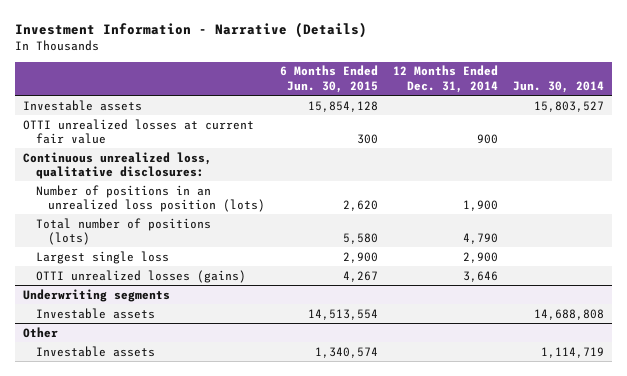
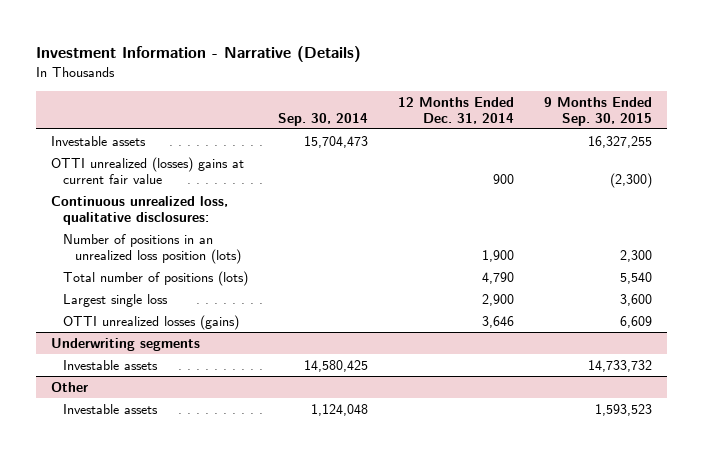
- | 6 Months Ended Jun. 30, 2015 | 12 Months Ended Dec. 31, 2014 | Jun. 30, 2014
+ | Sep. 30, 2014 | 12 Months Ended Dec. 31, 2014 | 9 Months Ended Sep. 30, 2015
- OTTI unrealized losses at current fair value | 300 | 900 |
+ OTTI unrealized (losses) gains at current fair value | | 900 | (2,300)

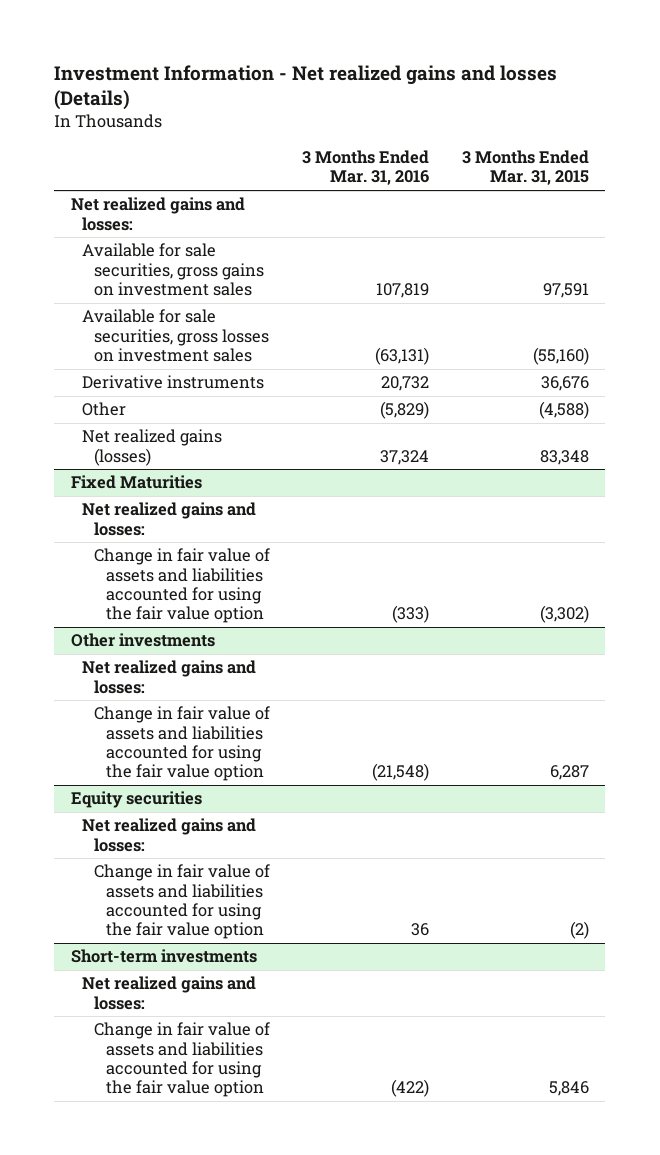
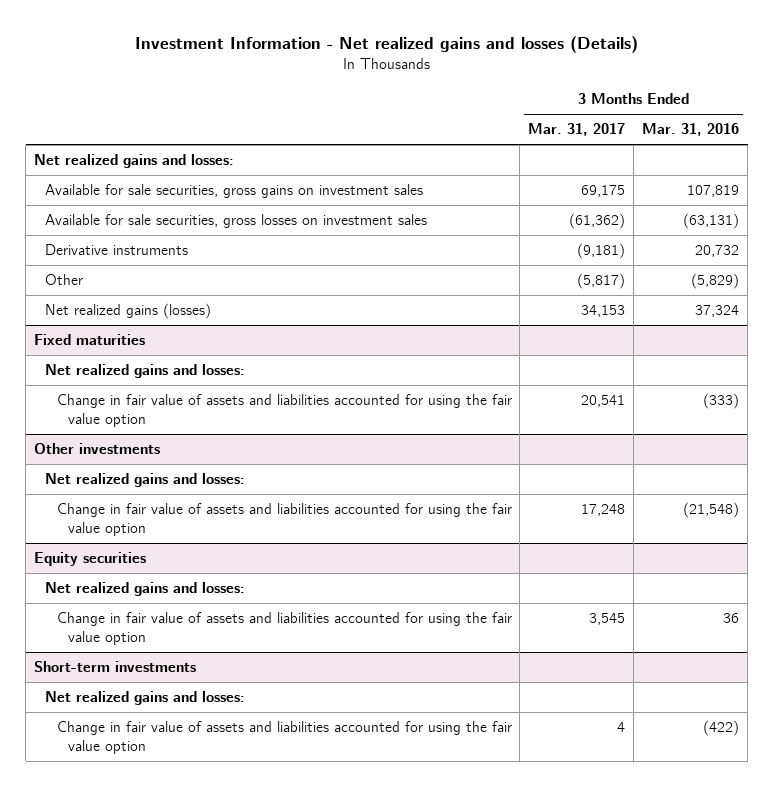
- | 3 Months Ended Mar. 31, 2016 | 3 Months Ended Mar. 31, 2015
+ | 3 Months Ended Mar. 31, 2017 | 3 Months Ended Mar. 31, 2016
- Fixed Maturities
+ Fixed maturities

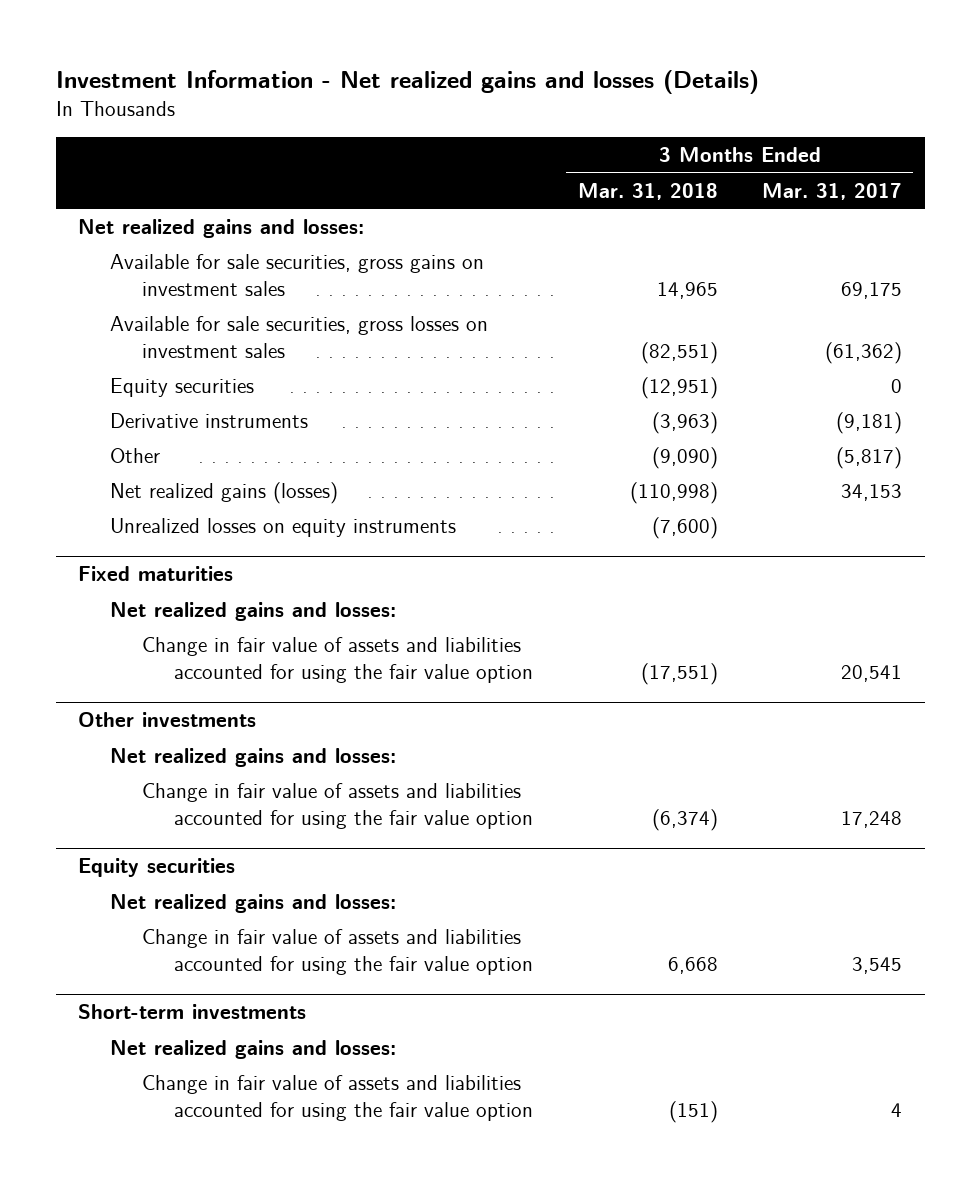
- | 3 Months Ended Mar. 31, 2017 | 3 Months Ended Mar. 31, 2016
+ | 3 Months Ended Mar. 31, 2018 | 3 Months Ended Mar. 31, 2017
+ Equity securities | (12,951) | 0
+ Unrealized losses on equity instruments | (7,600) |

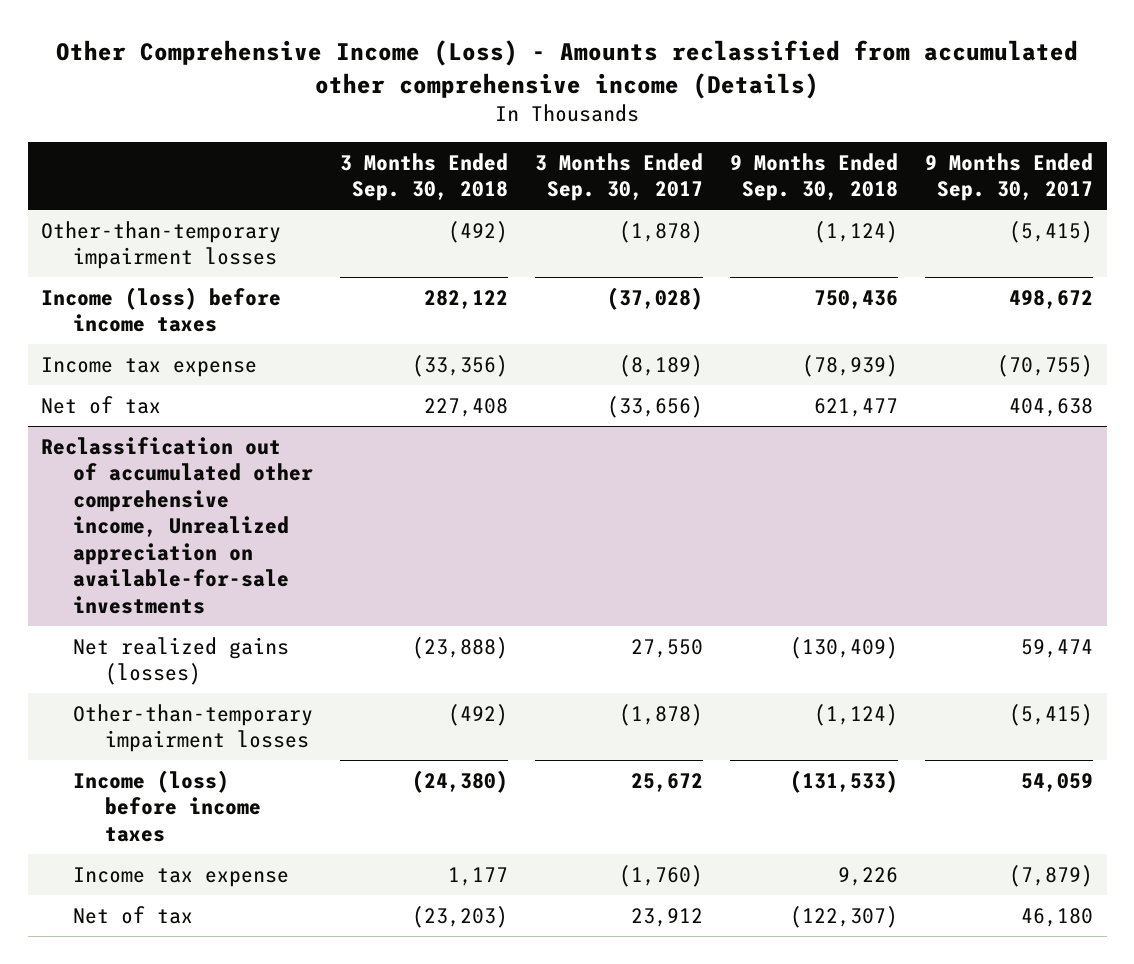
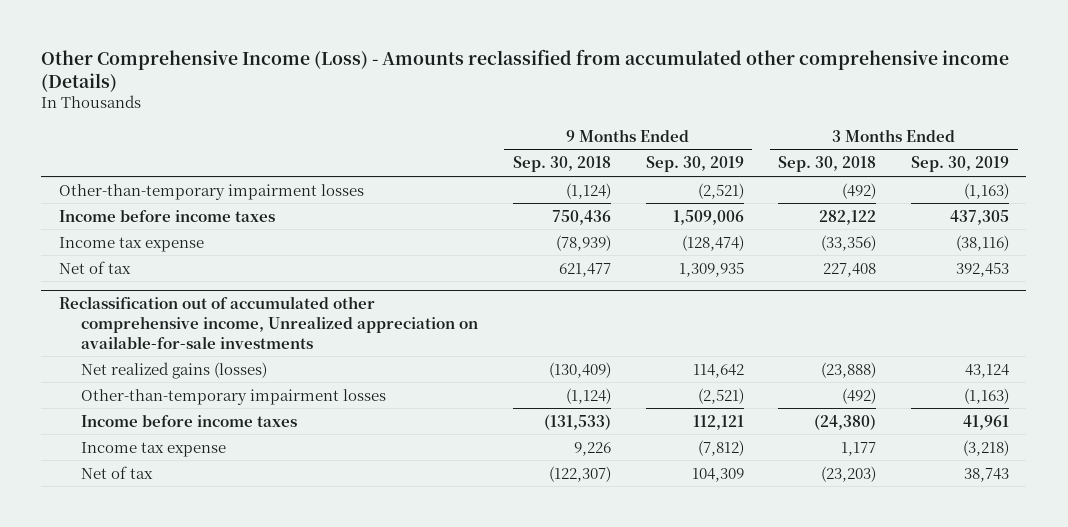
- | 3 Months Ended Sep. 30, 2018 | 3 Months Ended Sep. 30, 2017 | 9 Months Ended Sep. 30, 2018 | 9 Months Ended Sep. 30, 2017
+ | 9 Months Ended Sep. 30, 2018 | 9 Months Ended Sep. 30, 2019 | 3 Months Ended Sep. 30, 2018 | 3 Months Ended Sep. 30, 2019
- Income (loss) before income taxes | 282,122 | (37,028) | 750,436 | 498,672
+ Income before income taxes | 750,436 | 1,509,006 | 282,122 | 437,305
@ Reclassification out of accumulated other comprehensive income, Unrealized appreciation on available-for-sale investments
- Income (loss) before income taxes | (24,380) | 25,672 | (131,533) | 54,059
+ Income before income taxes | (131,533) | 112,121 | (24,380) | 41,961

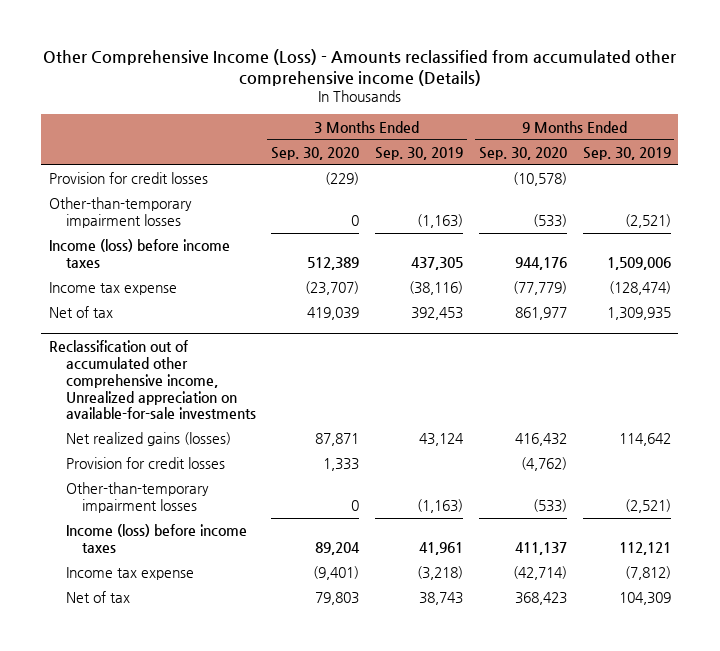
- | 9 Months Ended Sep. 30, 2018 | 9 Months Ended Sep. 30, 2019 | 3 Months Ended Sep. 30, 2018 | 3 Months Ended Sep. 30, 2019
+ | 3 Months Ended Sep. 30, 2020 | 3 Months Ended Sep. 30, 2019 | 9 Months Ended Sep. 30, 2020 | 9 Months Ended Sep. 30, 2019
+ Provision for credit losses | (229) | | (10,578) |
- Income before income taxes | 750,436 | 1,509,006 | 282,122 | 437,305
+ Income (loss) before income taxes | 512,389 | 437,305 | 944,176 | 1,509,006
@ Reclassification out of accumulated other comprehensive income, Unrealized appreciation on available-for-sale investments
+ Provision for credit losses | 1,333 | | (4,762) |
- Income before income taxes | (131,533) | 112,121 | (24,380) | 41,961
+ Income (loss) before income taxes | 89,204 | 41,961 | 411,137 | 112,121

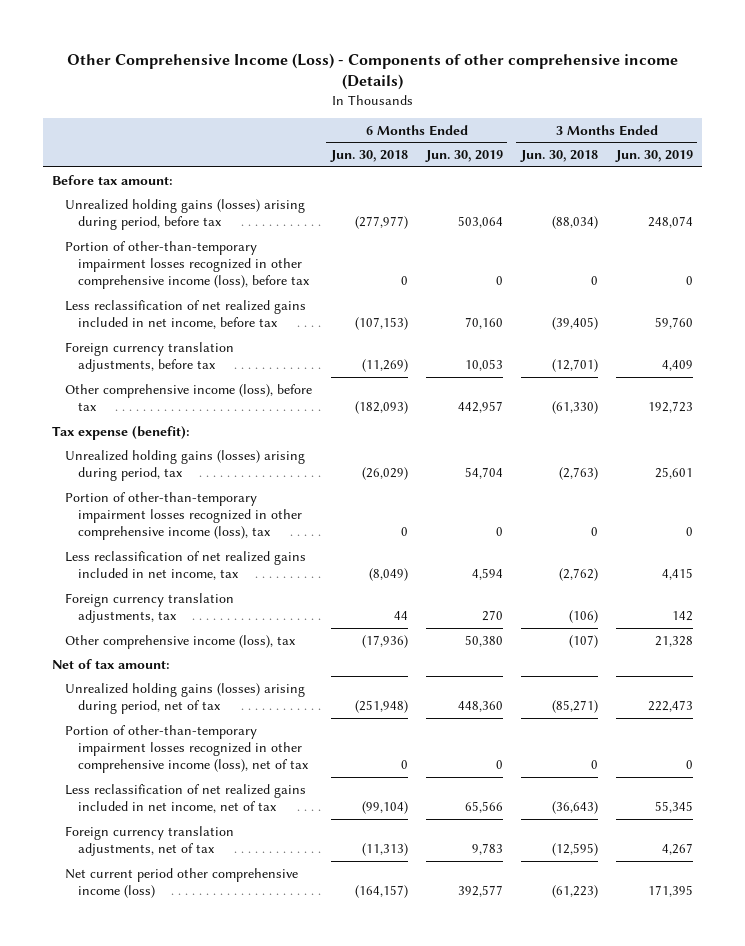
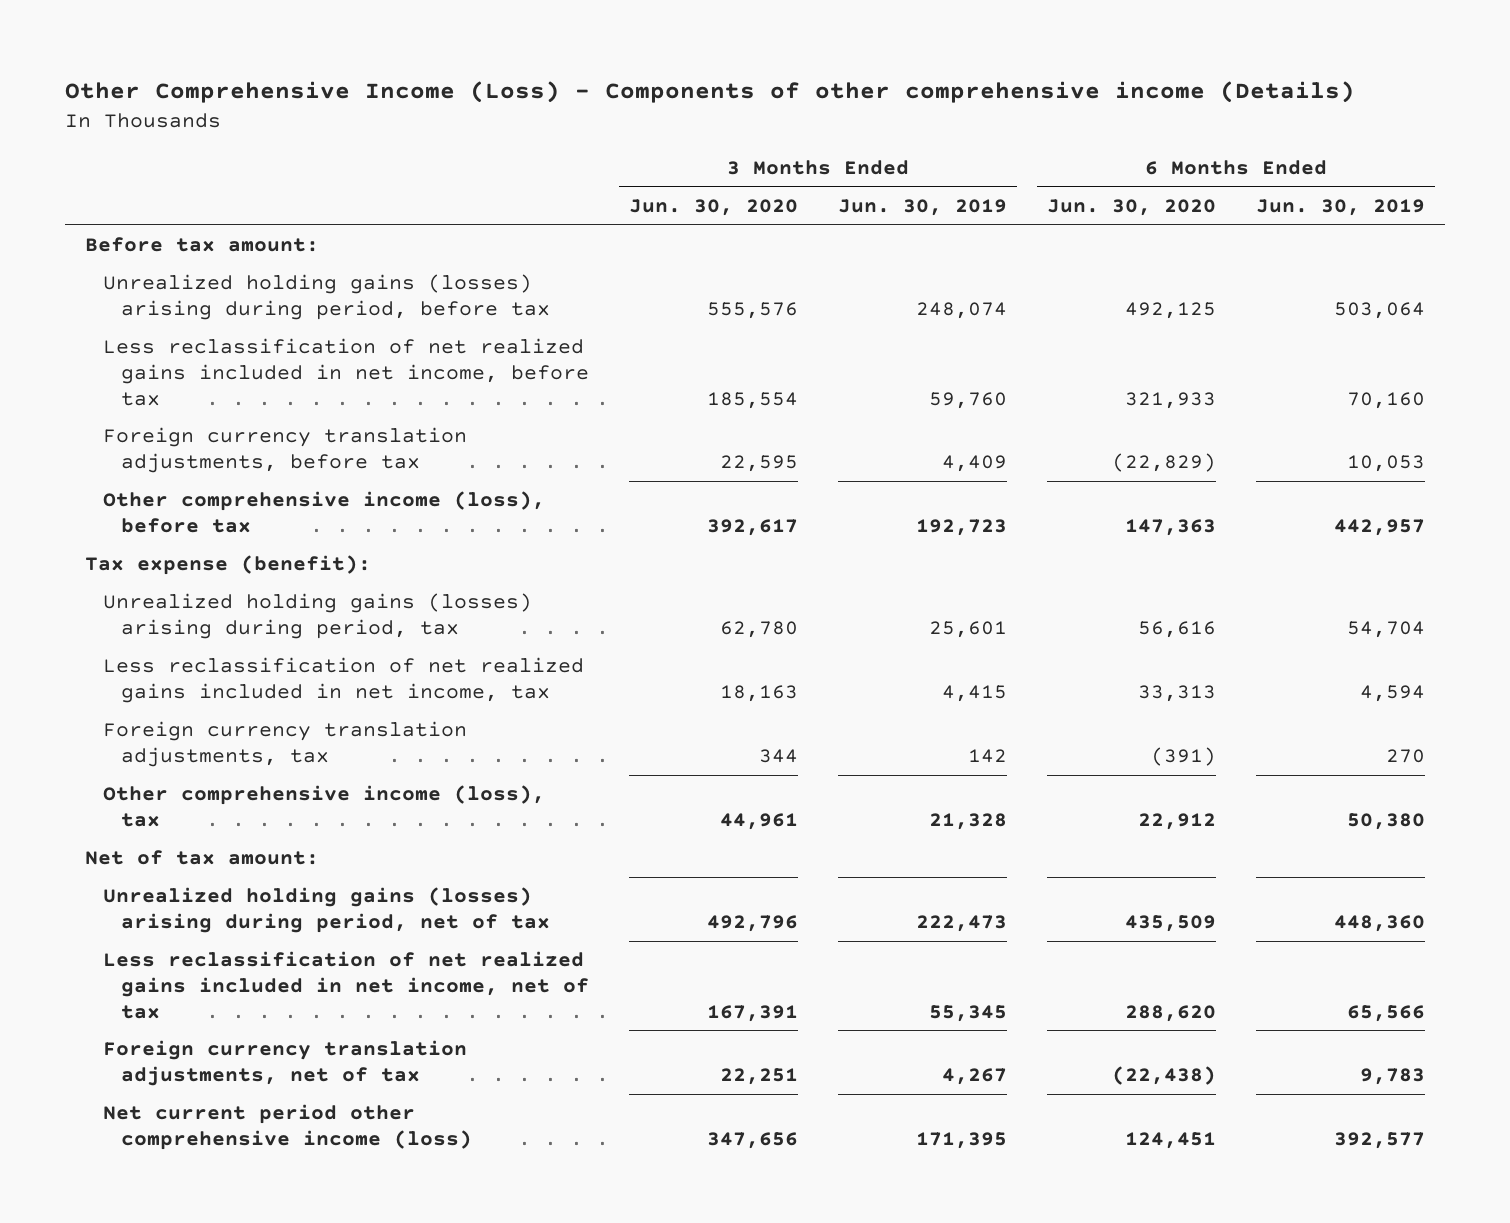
- | 6 Months Ended Jun. 30, 2018 | 6 Months Ended Jun. 30, 2019 | 3 Months Ended Jun. 30, 2018 | 3 Months Ended Jun. 30, 2019
+ | 3 Months Ended Jun. 30, 2020 | 3 Months Ended Jun. 30, 2019 | 6 Months Ended Jun. 30, 2020 | 6 Months Ended Jun. 30, 2019
- Portion of other-than-temporary impairment losses recognized in other comprehensive income (loss), before tax | 0 | 0 | 0 | 0
- Portion of other-than-temporary impairment losses recognized in other comprehensive income (loss), tax | 0 | 0 | 0 | 0
- Portion of other-than-temporary impairment losses recognized in other comprehensive income (loss), net of tax | 0 | 0 | 0 | 0

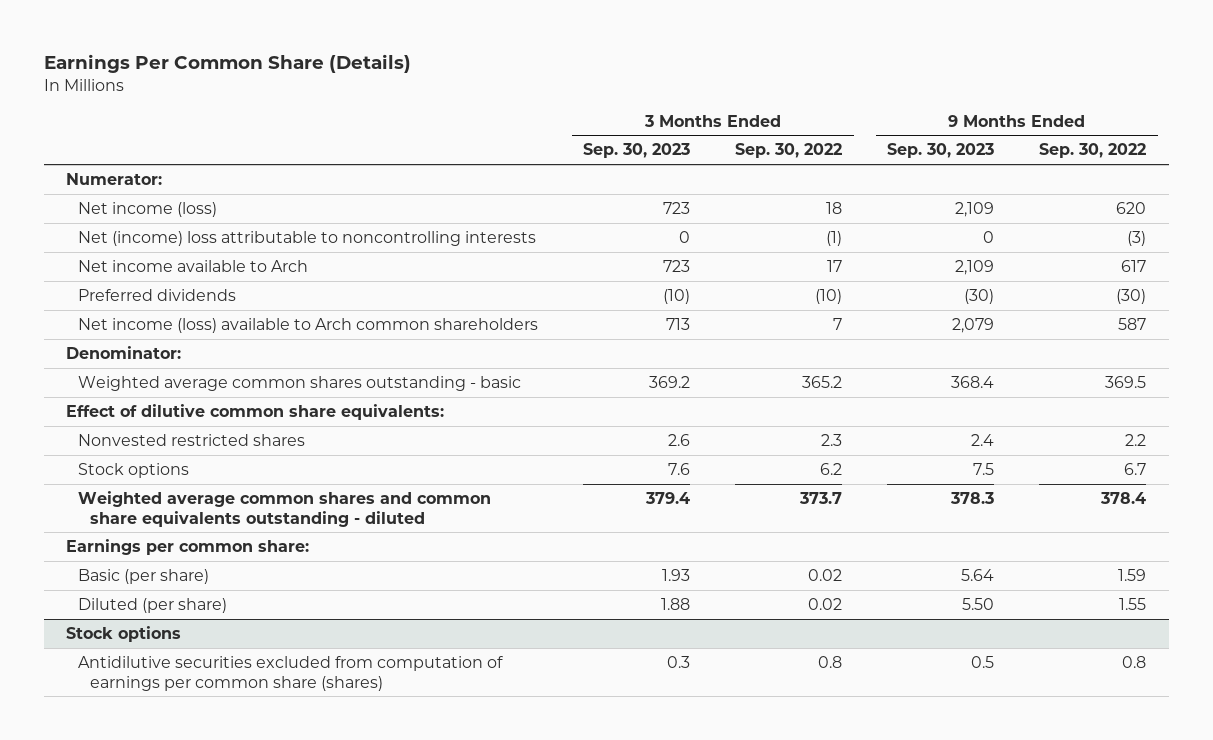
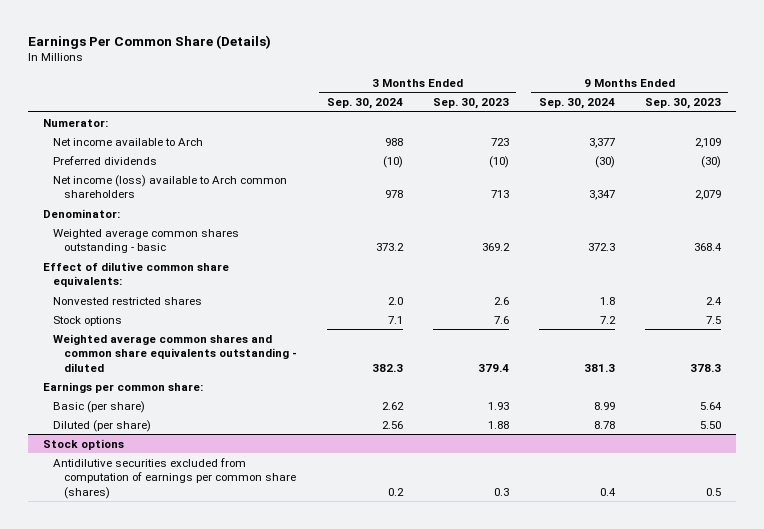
- | 3 Months Ended Sep. 30, 2023 | 3 Months Ended Sep. 30, 2022 | 9 Months Ended Sep. 30, 2023 | 9 Months Ended Sep. 30, 2022
+ | 3 Months Ended Sep. 30, 2024 | 3 Months Ended Sep. 30, 2023 | 9 Months Ended Sep. 30, 2024 | 9 Months Ended Sep. 30, 2023
- Net income (loss) | 723 | 18 | 2,109 | 620
- Net (income) loss attributable to noncontrolling interests | 0 | (1) | 0 | (3)

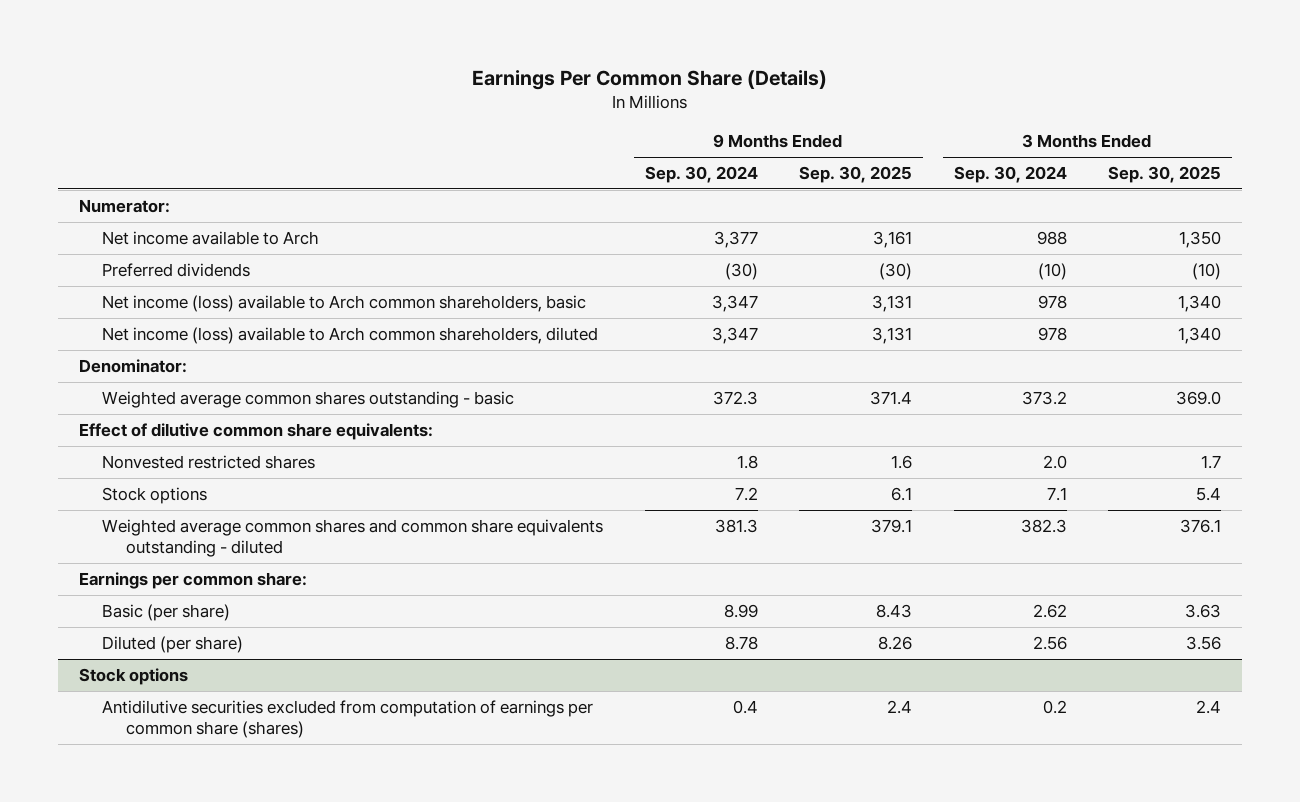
- | 3 Months Ended Sep. 30, 2024 | 3 Months Ended Sep. 30, 2023 | 9 Months Ended Sep. 30, 2024 | 9 Months Ended Sep. 30, 2023
+ | 9 Months Ended Sep. 30, 2024 | 9 Months Ended Sep. 30, 2025 | 3 Months Ended Sep. 30, 2024 | 3 Months Ended Sep. 30, 2025
- Net income (loss) available to Arch common shareholders | 978 | 713 | 3,347 | 2,079
+ Net income (loss) available to Arch common shareholders, basic | 3,347 | 3,131 | 978 | 1,340
+ Net income (loss) available to Arch common shareholders, diluted | 3,347 | 3,131 | 978 | 1,340

